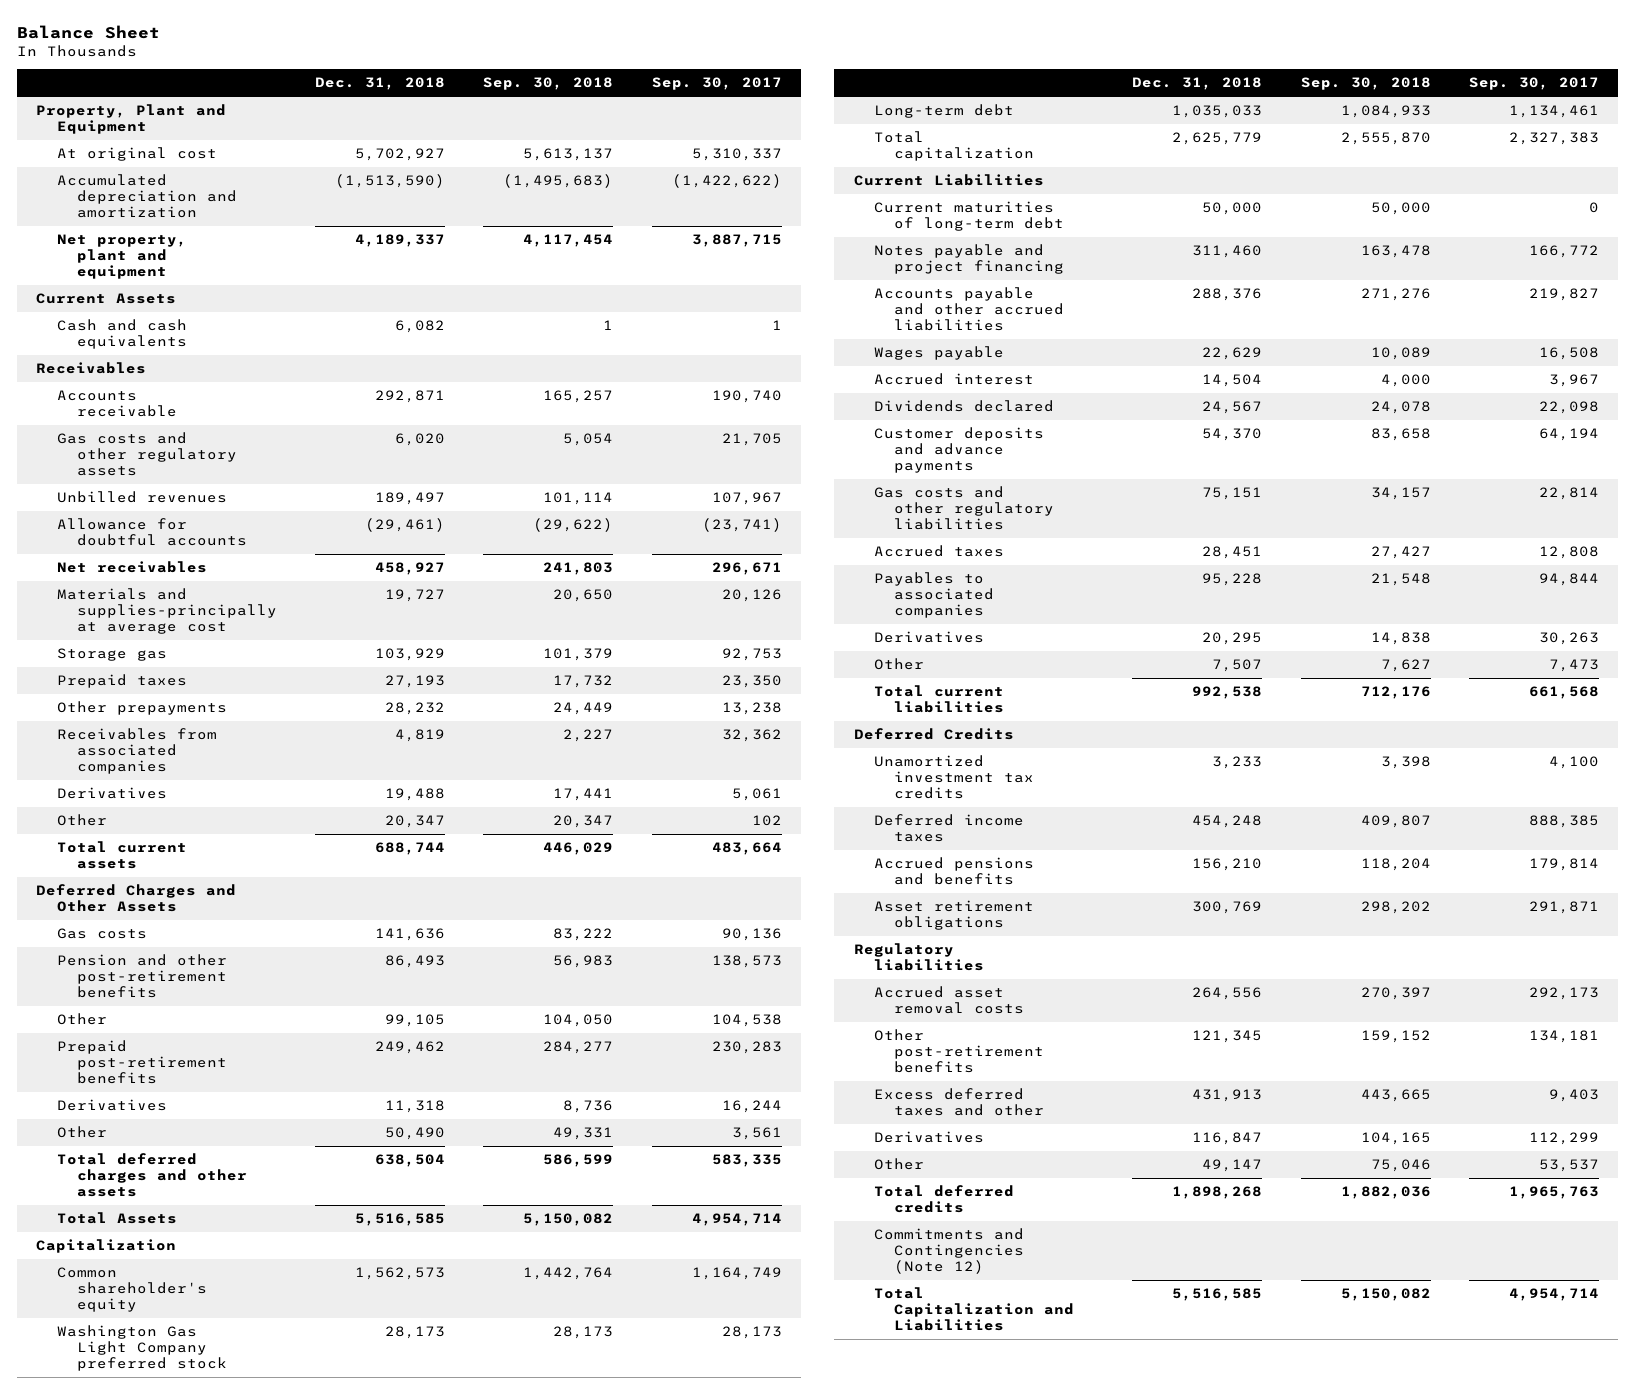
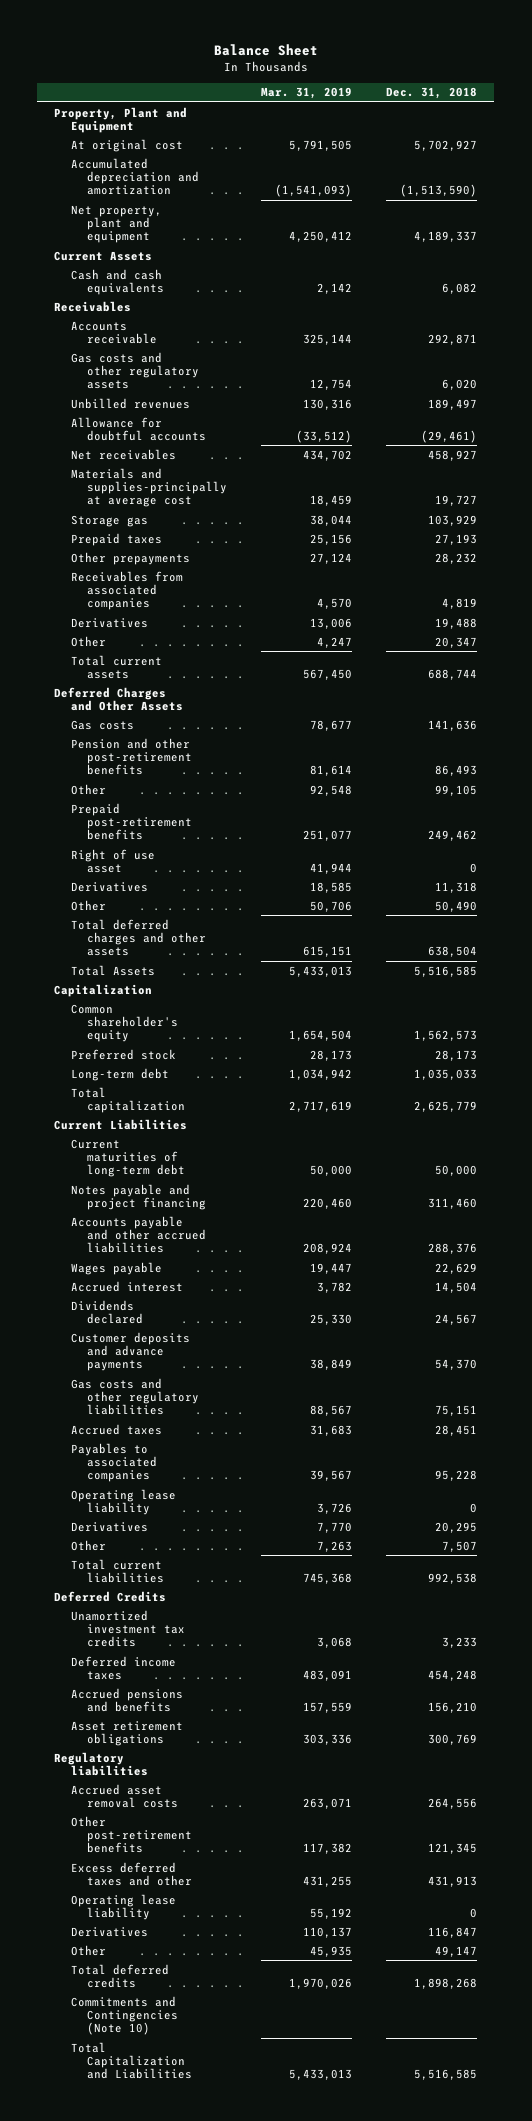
- | Dec. 31, 2018 | Sep. 30, 2018 | Sep. 30, 2017
+ | Mar. 31, 2019 | Dec. 31, 2018
+ Right of use asset | 41,944 | 0
- Washington Gas Light Company preferred stock | 28,173 | 28,173 | 28,173
+ Preferred stock | 28,173 | 28,173
+ Operating lease liability | 3,726 | 0
+ Operating lease liability | 55,192 | 0
- Commitments and Contingencies (Note 12)
+ Commitments and Contingencies (Note 10)

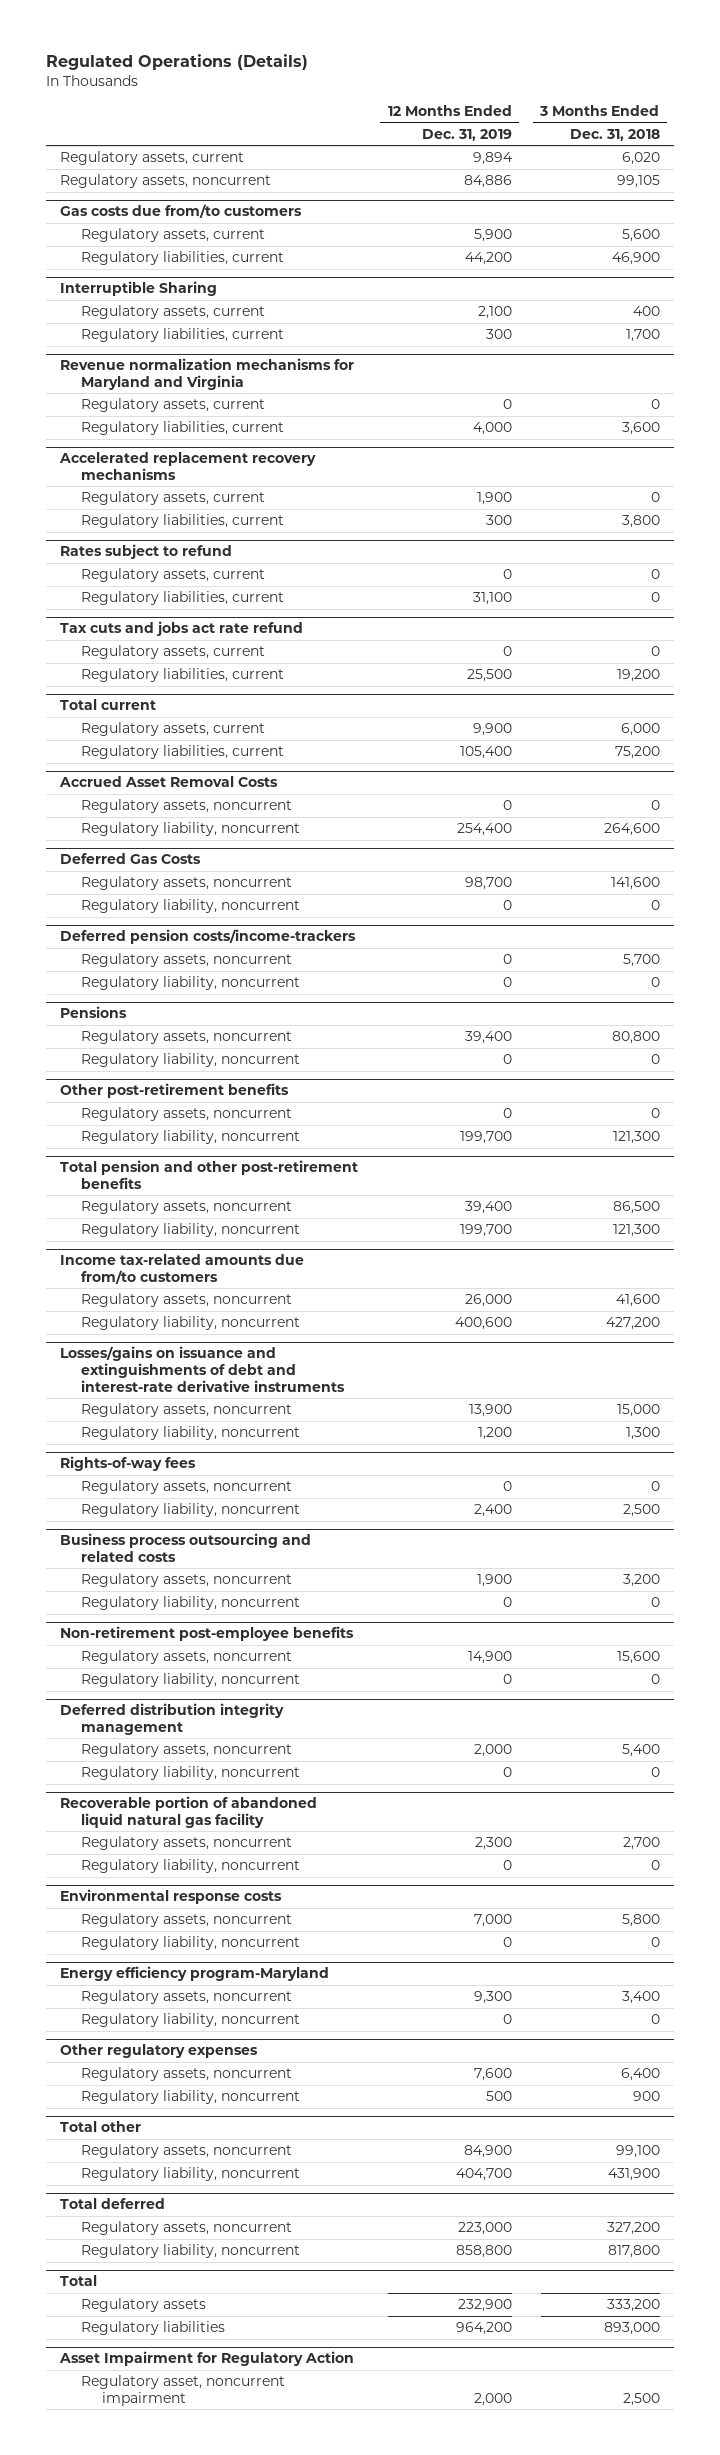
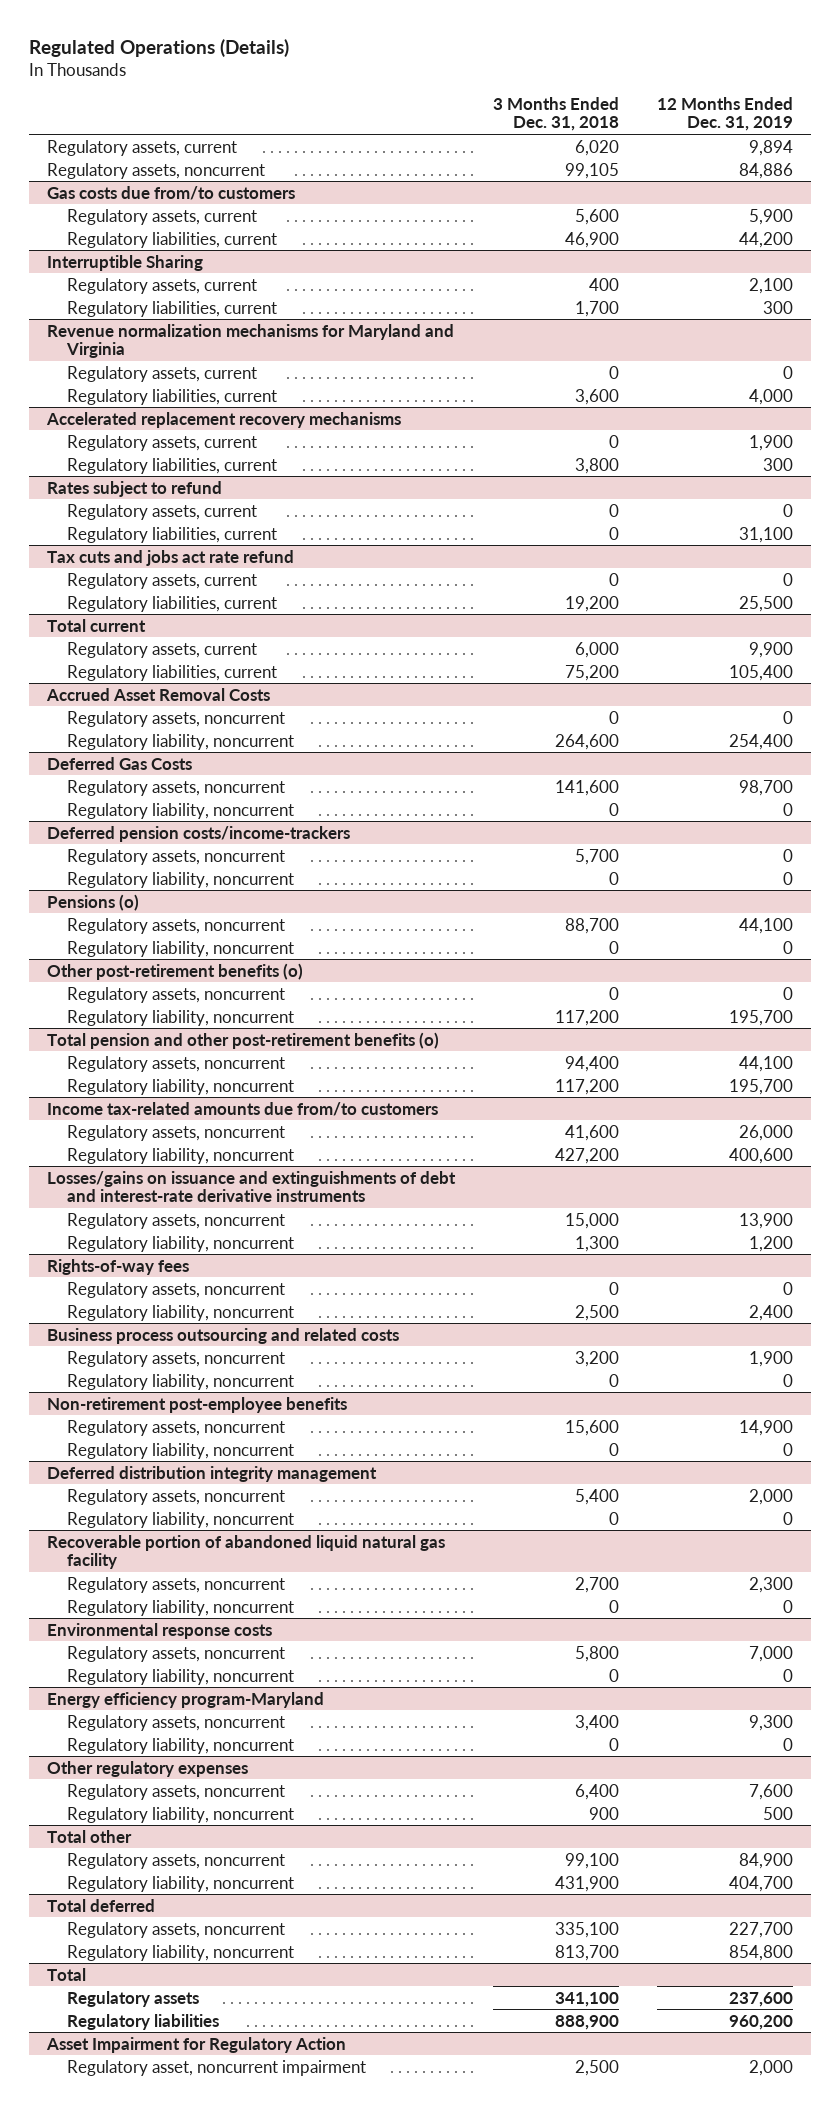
- | 12 Months Ended Dec. 31, 2019 | 3 Months Ended Dec. 31, 2018
+ | 3 Months Ended Dec. 31, 2018 | 12 Months Ended Dec. 31, 2019
- Pensions
- Regulatory assets, noncurrent | 39,400 | 80,800
+ Pensions (o)
+ Regulatory assets, noncurrent | 88,700 | 44,100
- Other post-retirement benefits
+ Other post-retirement benefits (o)
- Regulatory liability, noncurrent | 199,700 | 121,300
- Total pension and other post-retirement benefits
- Regulatory assets, noncurrent | 39,400 | 86,500
- Regulatory liability, noncurrent | 199,700 | 121,300
+ Regulatory liability, noncurrent | 117,200 | 195,700
+ Total pension and other post-retirement benefits (o)
+ Regulatory assets, noncurrent | 94,400 | 44,100
+ Regulatory liability, noncurrent | 117,200 | 195,700
@ Total deferred
- Regulatory assets, noncurrent | 223,000 | 327,200
- Regulatory liability, noncurrent | 858,800 | 817,800
+ Regulatory assets, noncurrent | 335,100 | 227,700
+ Regulatory liability, noncurrent | 813,700 | 854,800
@ Total
- Regulatory assets | 232,900 | 333,200
- Regulatory liabilities | 964,200 | 893,000
+ Regulatory assets | 341,100 | 237,600
+ Regulatory liabilities | 888,900 | 960,200

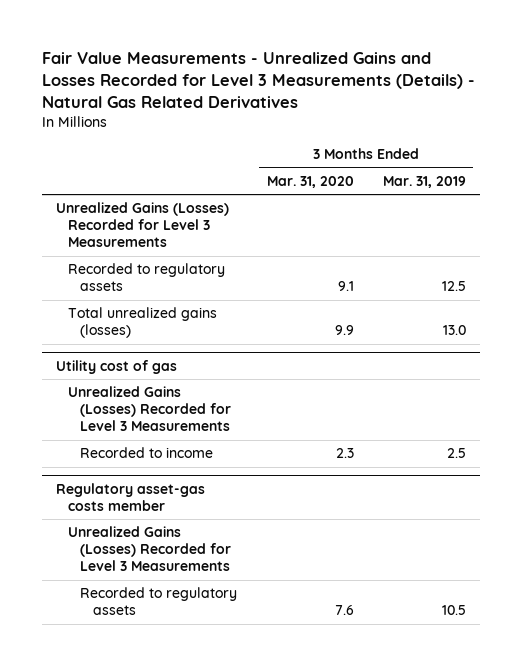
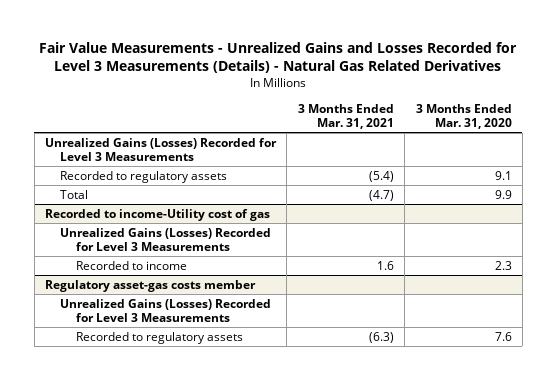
- | 3 Months Ended Mar. 31, 2020 | 3 Months Ended Mar. 31, 2019
+ | 3 Months Ended Mar. 31, 2021 | 3 Months Ended Mar. 31, 2020
- Total unrealized gains (losses) | 9.9 | 13.0
- Utility cost of gas
+ Total | (4.7) | 9.9
+ Recorded to income-Utility cost of gas

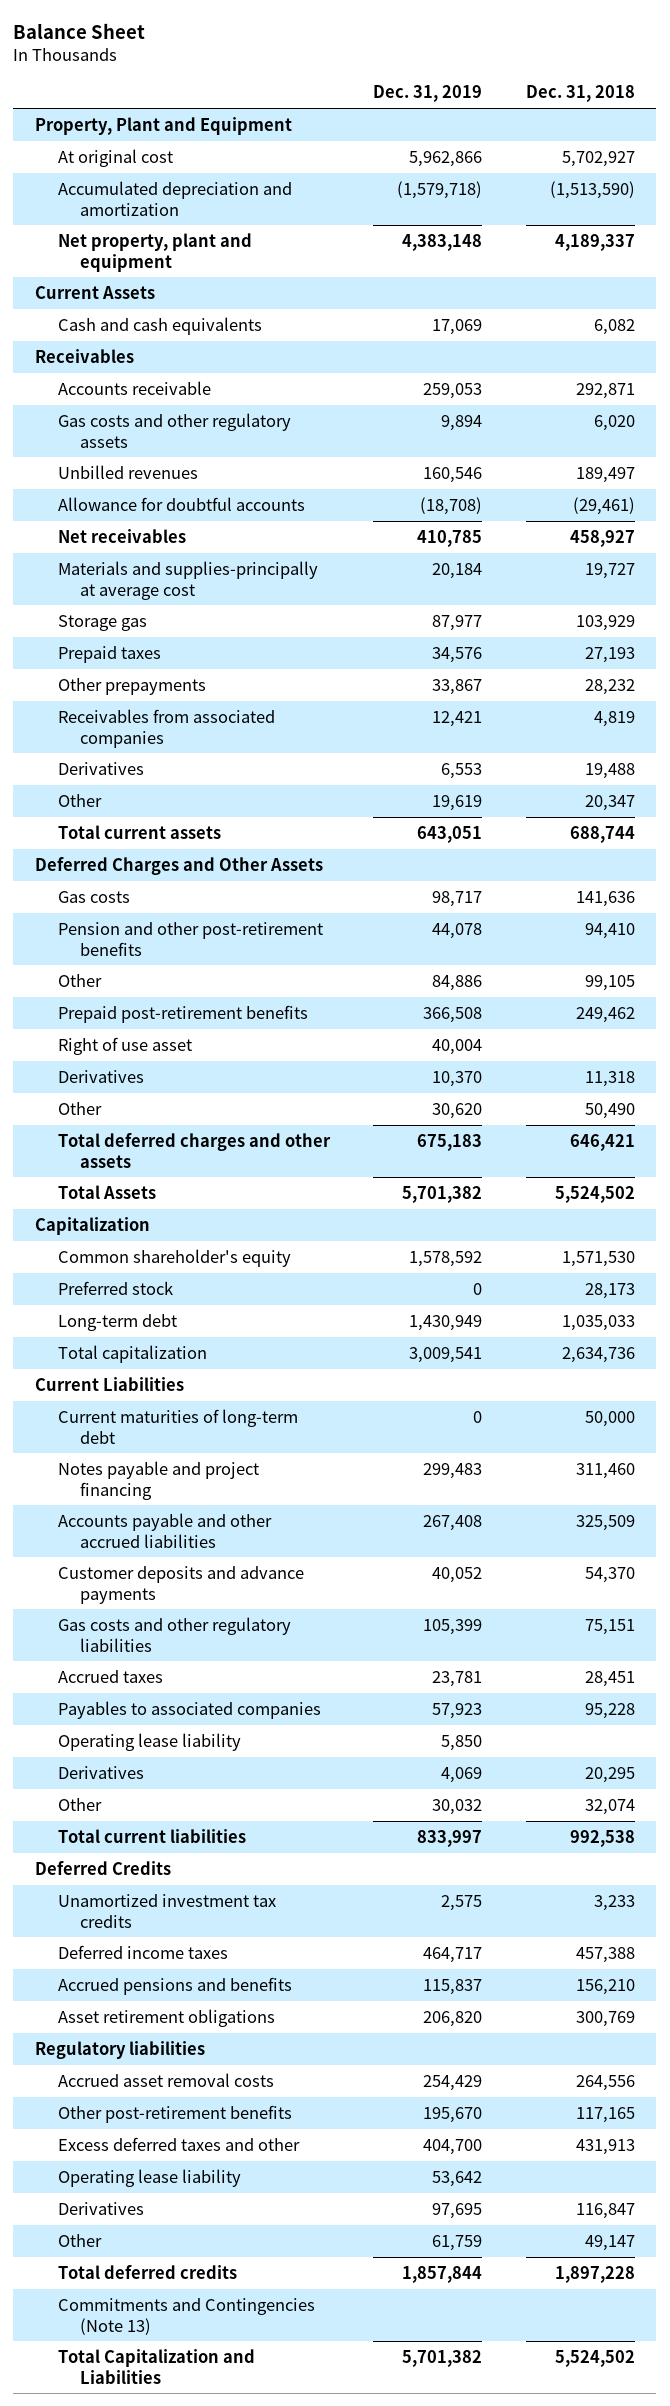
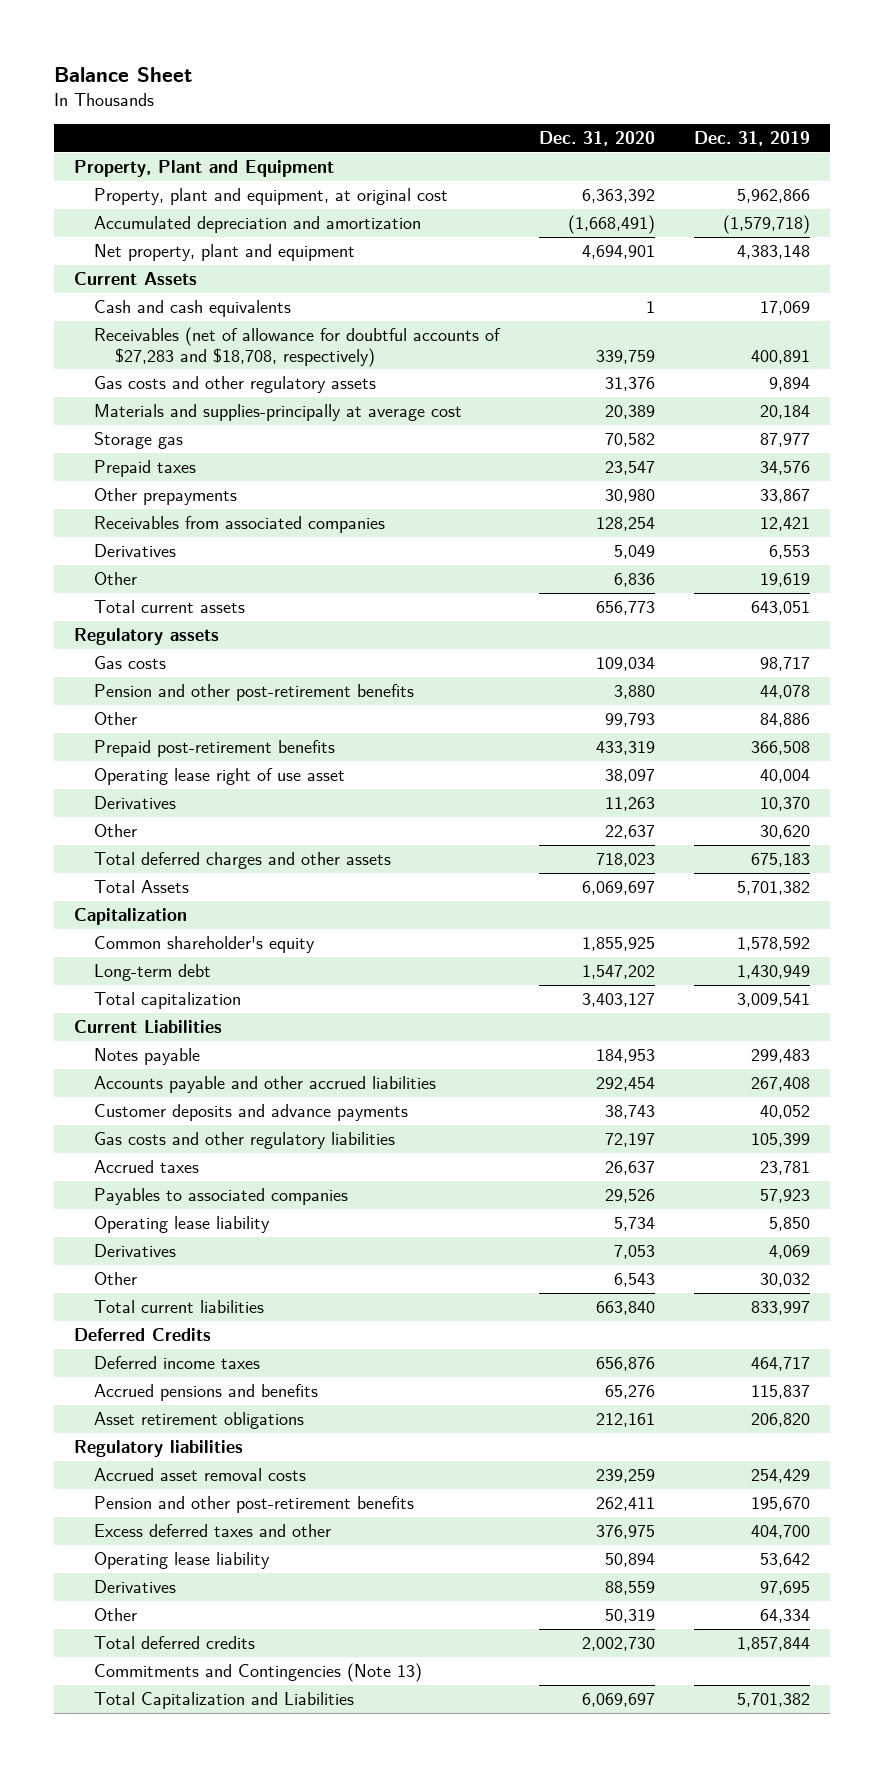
- | Dec. 31, 2019 | Dec. 31, 2018
+ | Dec. 31, 2020 | Dec. 31, 2019
- At original cost | 5,962,866 | 5,702,927
+ Property, plant and equipment, at original cost | 6,363,392 | 5,962,866
- Receivables
- Accounts receivable | 259,053 | 292,871
+ Receivables (net of allowance for doubtful accounts of $27,283 and $18,708, respectively) | 339,759 | 400,891
- Unbilled revenues | 160,546 | 189,497
- Allowance for doubtful accounts | (18,708) | (29,461)
- Net receivables | 410,785 | 458,927
- Deferred Charges and Other Assets
+ Regulatory assets
- Right of use asset | 40,004 |
+ Operating lease right of use asset | 38,097 | 40,004
- Preferred stock | 0 | 28,173
- Current maturities of long-term debt | 0 | 50,000
- Notes payable and project financing | 299,483 | 311,460
+ Notes payable | 184,953 | 299,483
- Unamortized investment tax credits | 2,575 | 3,233
- Other post-retirement benefits | 195,670 | 117,165
+ Pension and other post-retirement benefits | 262,411 | 195,670
- Other | 61,759 | 49,147
+ Other | 50,319 | 64,334

